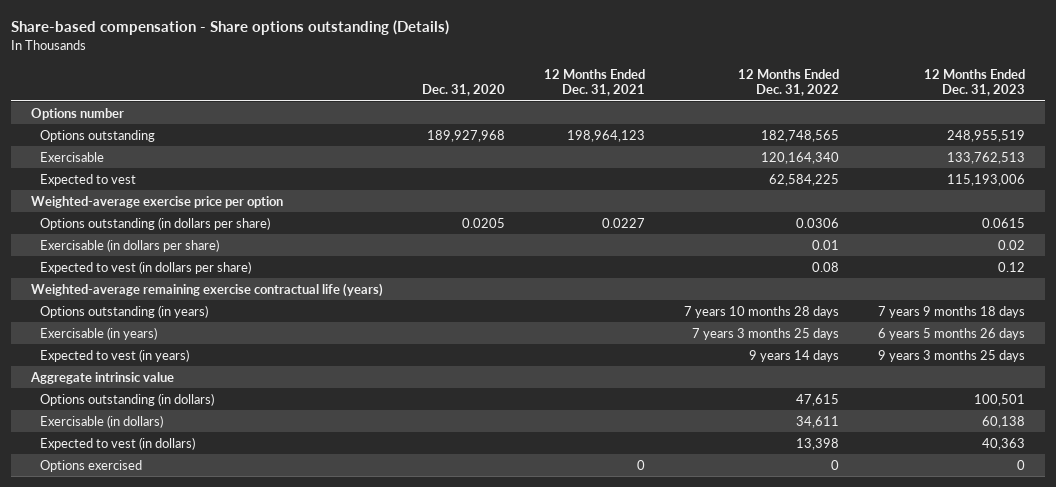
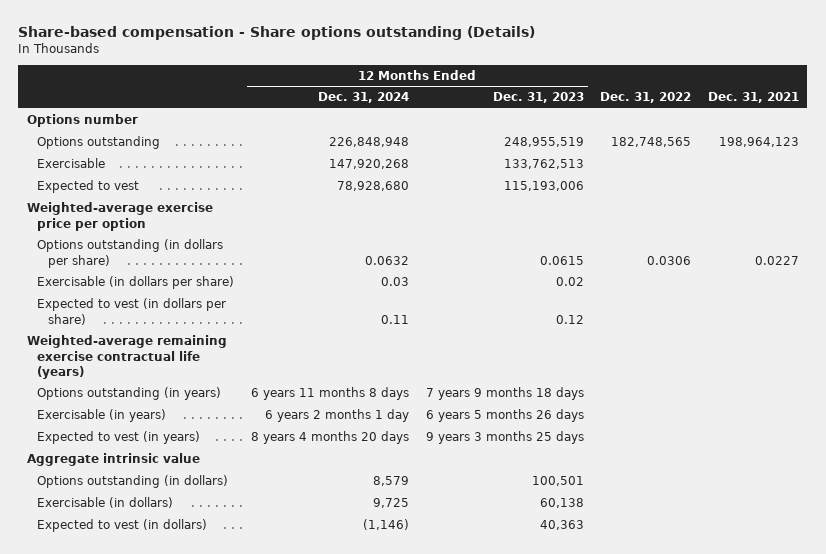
- | Dec. 31, 2020 | 12 Months Ended Dec. 31, 2021 | 12 Months Ended Dec. 31, 2022 | 12 Months Ended Dec. 31, 2023
+ | 12 Months Ended Dec. 31, 2024 | 12 Months Ended Dec. 31, 2023 | Dec. 31, 2022 | Dec. 31, 2021
- Options exercised | | 0 | 0 | 0

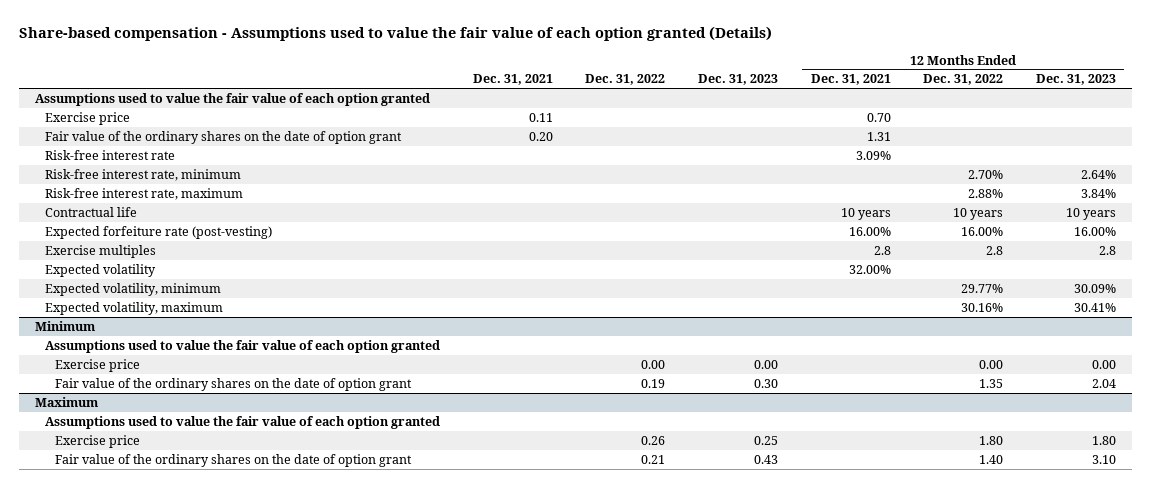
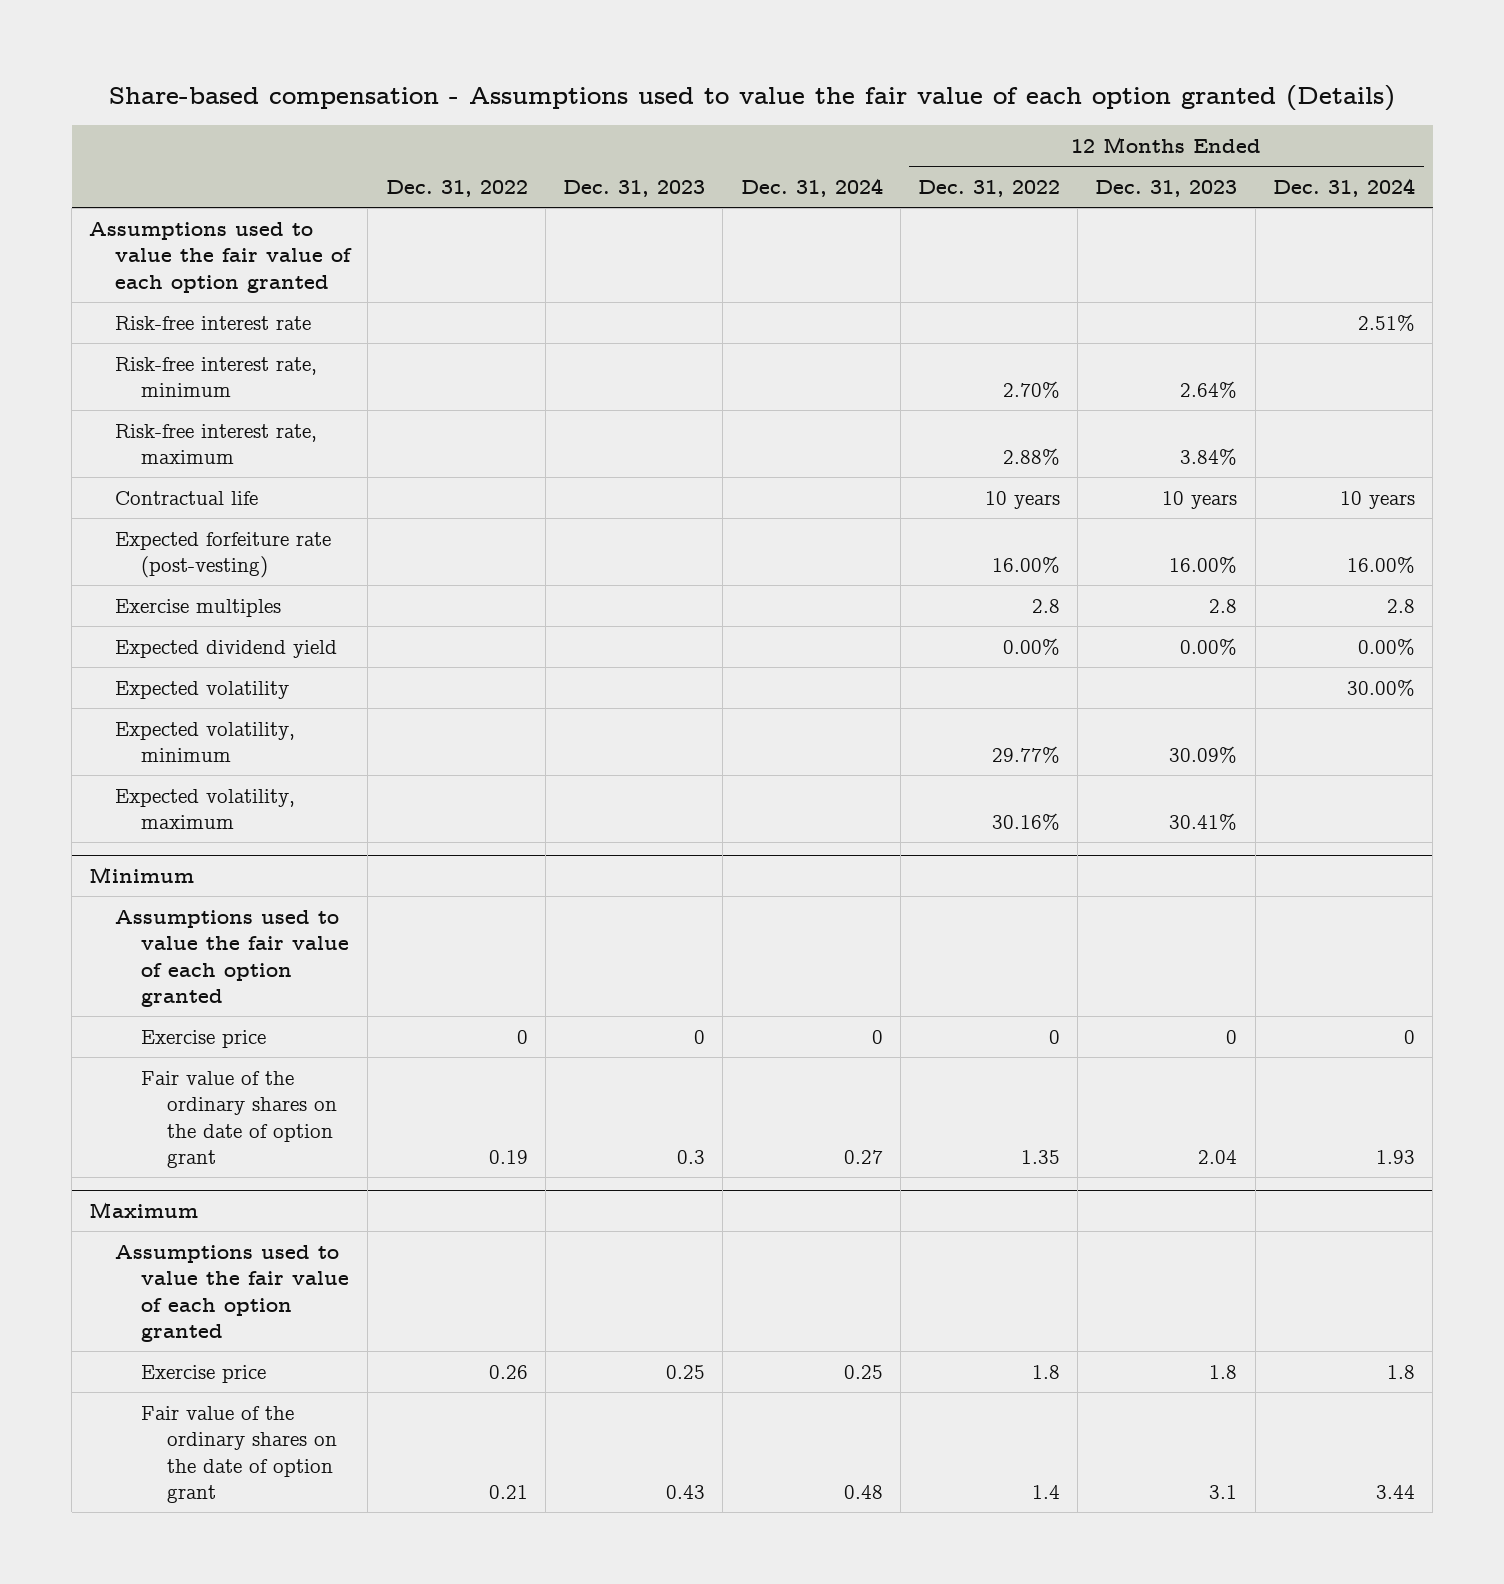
- | Dec. 31, 2021 | Dec. 31, 2022 | Dec. 31, 2023 | 12 Months Ended Dec. 31, 2021 | 12 Months Ended Dec. 31, 2022 | 12 Months Ended Dec. 31, 2023
+ | Dec. 31, 2022 | Dec. 31, 2023 | Dec. 31, 2024 | 12 Months Ended Dec. 31, 2022 | 12 Months Ended Dec. 31, 2023 | 12 Months Ended Dec. 31, 2024
- Exercise price | 0.11 | | | 0.70 | |
- Fair value of the ordinary shares on the date of option grant | 0.20 | | | 1.31 | |
+ Expected dividend yield | | | | 0.00% | 0.00% | 0.00%
@ Minimum
- Exercise price | | 0.00 | 0.00 | | 0.00 | 0.00
- Fair value of the ordinary shares on the date of option grant | | 0.19 | 0.30 | | 1.35 | 2.04
+ Exercise price | 0 | 0 | 0 | 0 | 0 | 0
+ Fair value of the ordinary shares on the date of option grant | 0.19 | 0.3 | 0.27 | 1.35 | 2.04 | 1.93
@ Maximum
- Exercise price | | 0.26 | 0.25 | | 1.80 | 1.80
- Fair value of the ordinary shares on the date of option grant | | 0.21 | 0.43 | | 1.40 | 3.10
+ Exercise price | 0.26 | 0.25 | 0.25 | 1.8 | 1.8 | 1.8
+ Fair value of the ordinary shares on the date of option grant | 0.21 | 0.43 | 0.48 | 1.4 | 3.1 | 3.44

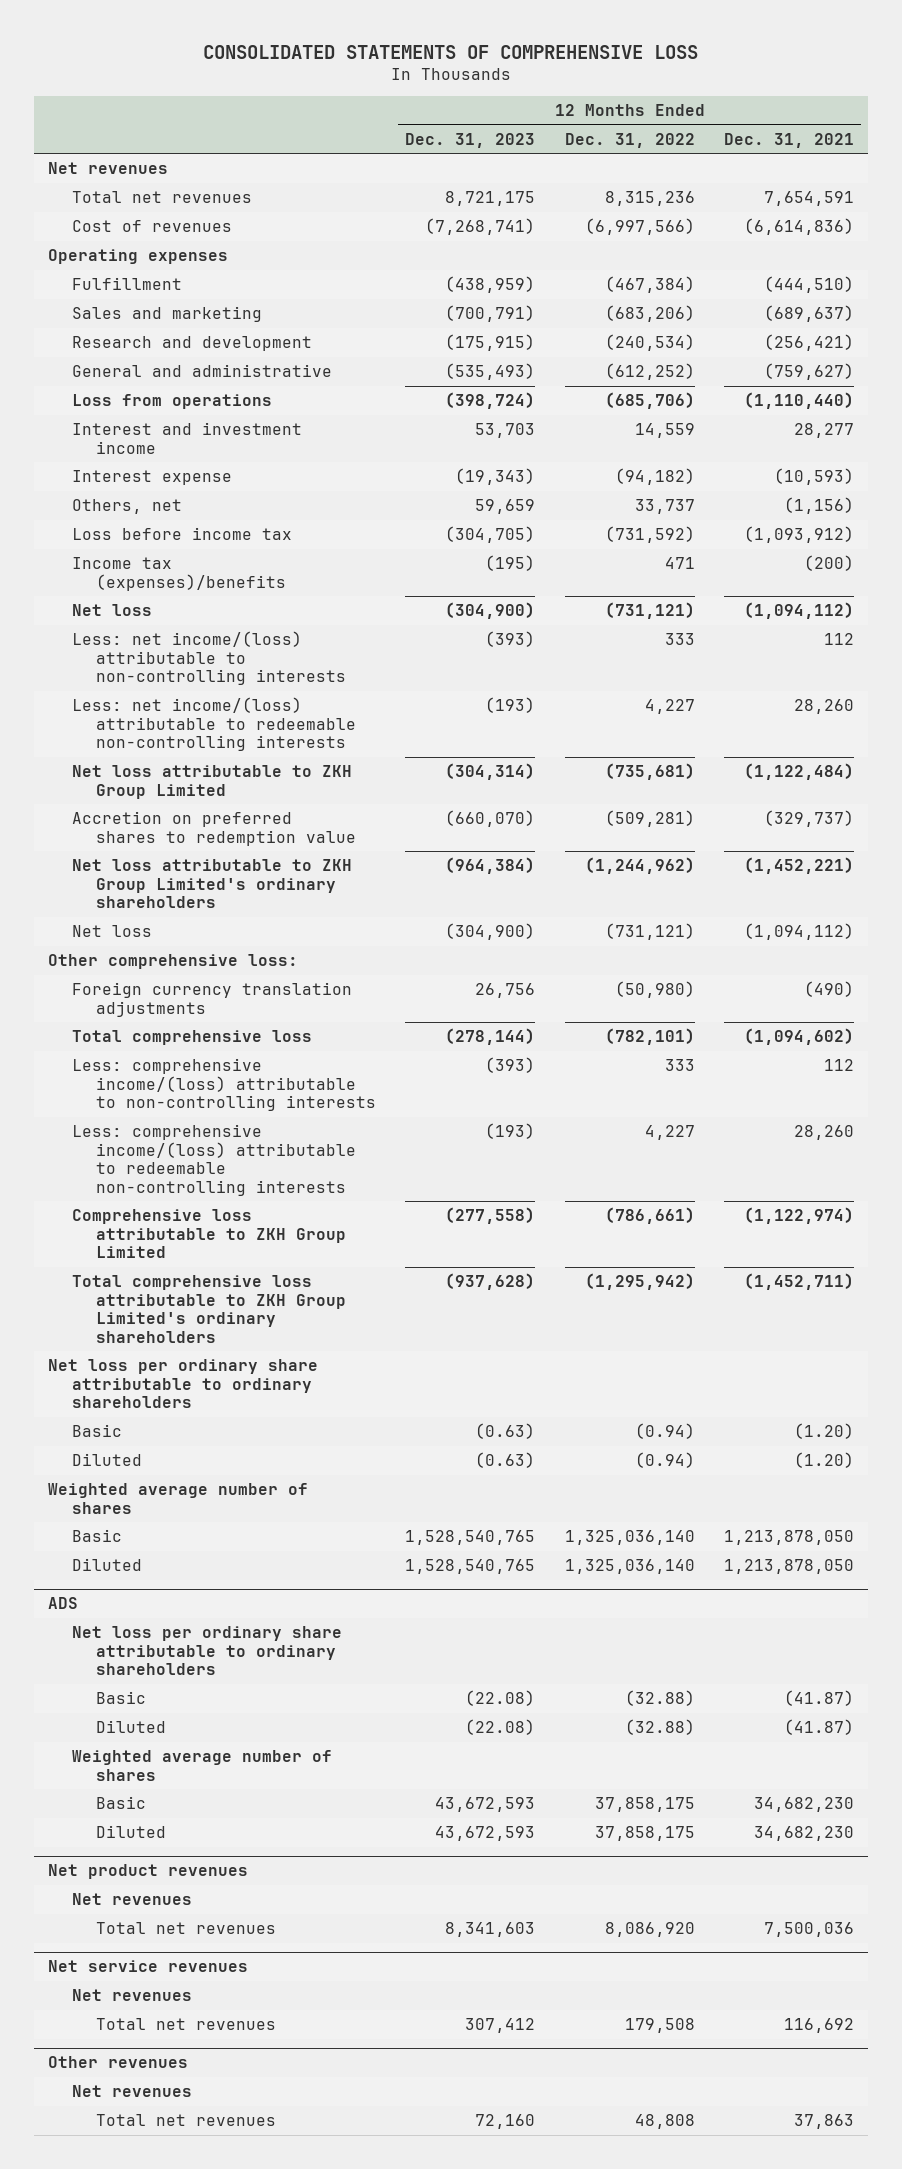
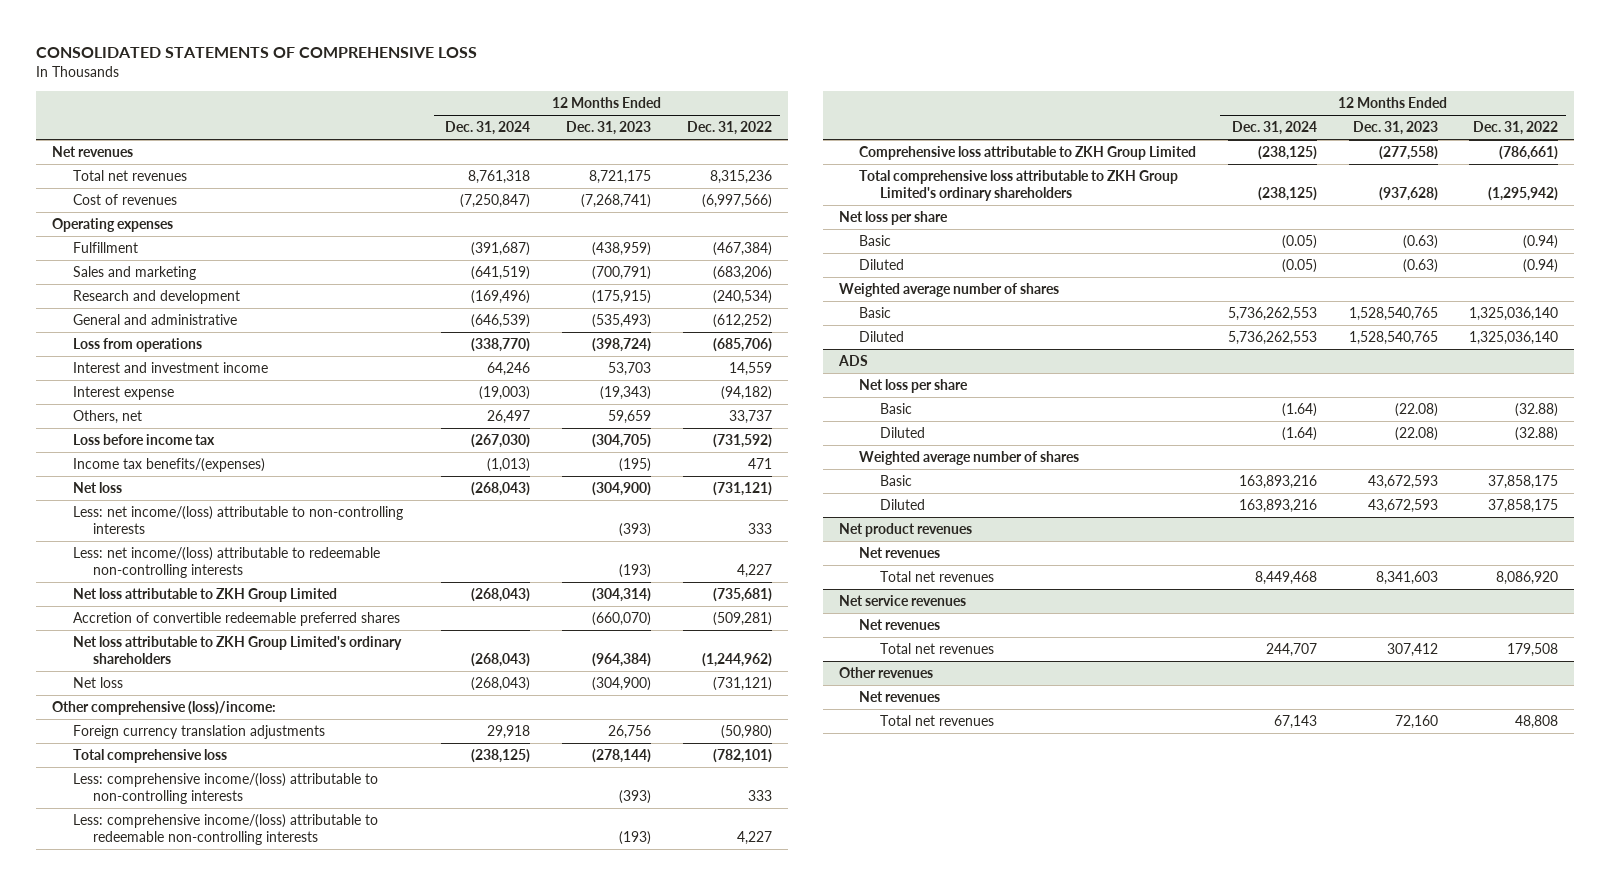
- | 12 Months Ended Dec. 31, 2023 | 12 Months Ended Dec. 31, 2022 | 12 Months Ended Dec. 31, 2021
+ | 12 Months Ended Dec. 31, 2024 | 12 Months Ended Dec. 31, 2023 | 12 Months Ended Dec. 31, 2022
- Income tax (expenses)/benefits | (195) | 471 | (200)
+ Income tax benefits/(expenses) | (1,013) | (195) | 471
- Accretion on preferred shares to redemption value | (660,070) | (509,281) | (329,737)
+ Accretion of convertible redeemable preferred shares | | (660,070) | (509,281)
- Other comprehensive loss:
+ Other comprehensive (loss)/income:
- Net loss per ordinary share attributable to ordinary shareholders
+ Net loss per share
@ ADS
- Net loss per ordinary share attributable to ordinary shareholders
+ Net loss per share

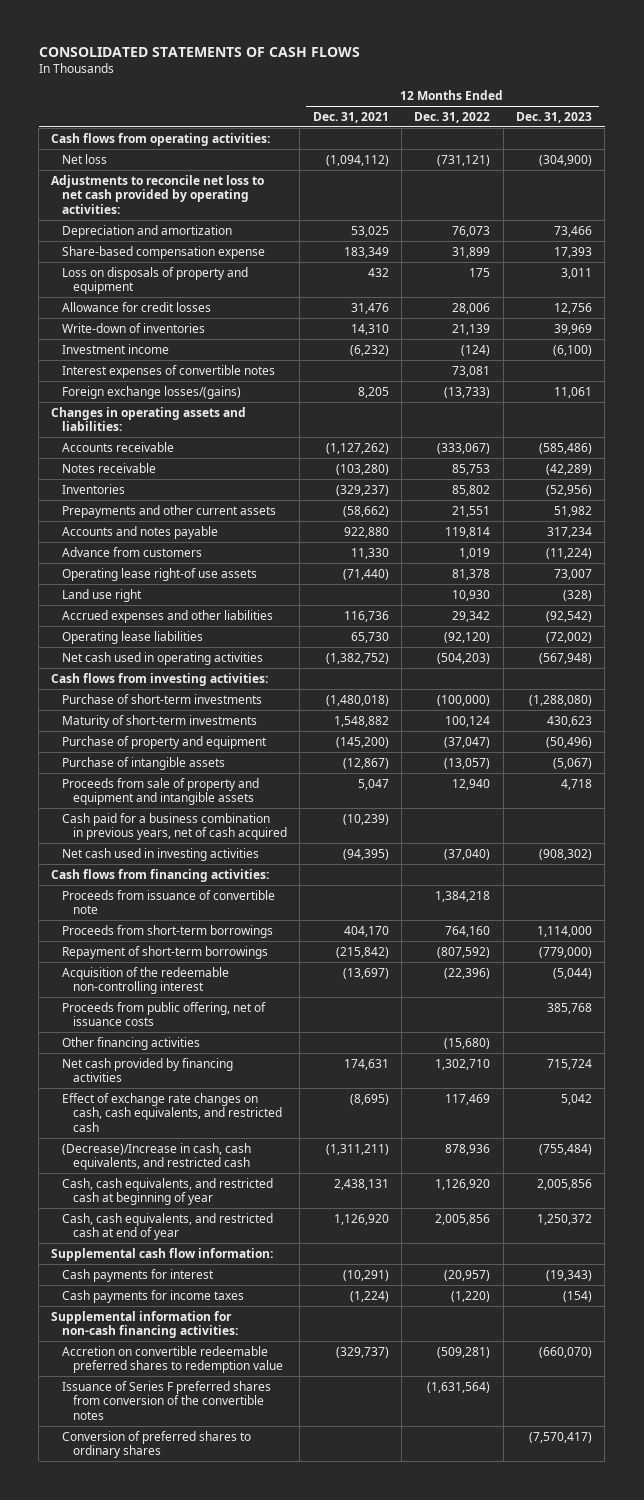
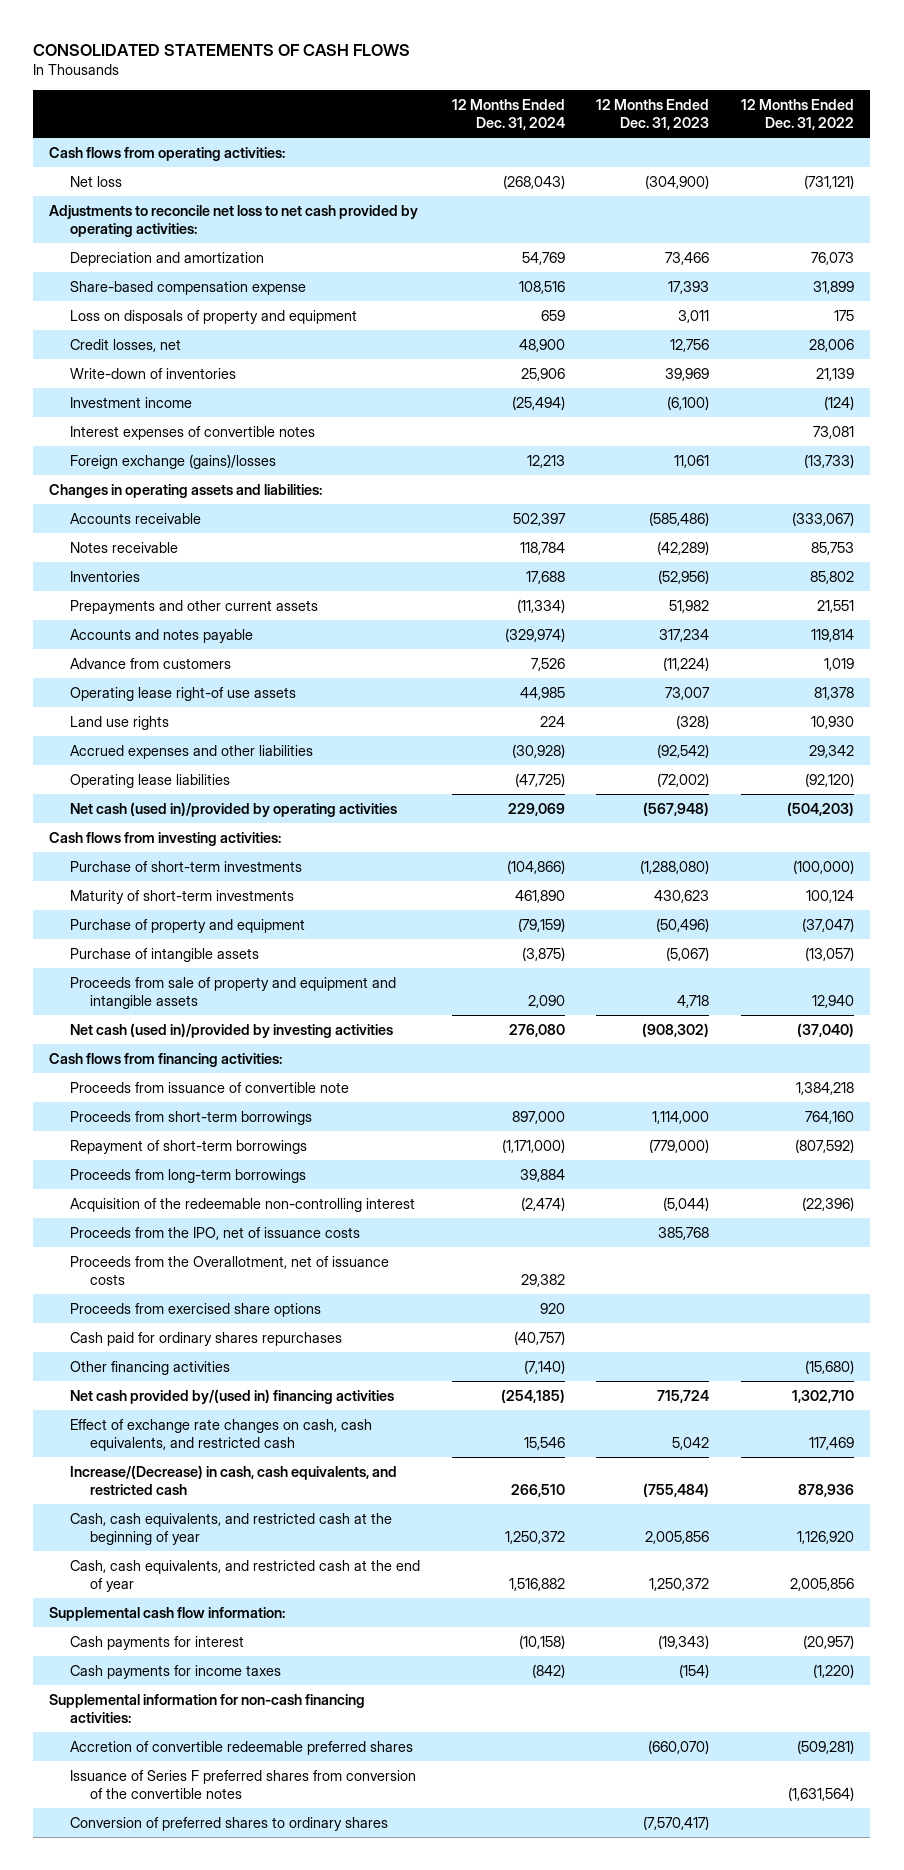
- | 12 Months Ended Dec. 31, 2021 | 12 Months Ended Dec. 31, 2022 | 12 Months Ended Dec. 31, 2023
+ | 12 Months Ended Dec. 31, 2024 | 12 Months Ended Dec. 31, 2023 | 12 Months Ended Dec. 31, 2022
- Allowance for credit losses | 31,476 | 28,006 | 12,756
+ Credit losses, net | 48,900 | 12,756 | 28,006
- Foreign exchange losses/(gains) | 8,205 | (13,733) | 11,061
+ Foreign exchange (gains)/losses | 12,213 | 11,061 | (13,733)
- Land use right | | 10,930 | (328)
+ Land use rights | 224 | (328) | 10,930
- Net cash used in operating activities | (1,382,752) | (504,203) | (567,948)
+ Net cash (used in)/provided by operating activities | 229,069 | (567,948) | (504,203)
- Cash paid for a business combination in previous years, net of cash acquired | (10,239) | |
- Net cash used in investing activities | (94,395) | (37,040) | (908,302)
+ Net cash (used in)/provided by investing activities | 276,080 | (908,302) | (37,040)
+ Proceeds from long-term borrowings | 39,884 | |
- Proceeds from public offering, net of issuance costs | | | 385,768
+ Proceeds from the IPO, net of issuance costs | | 385,768 |
+ Proceeds from the Overallotment, net of issuance costs | 29,382 | |
+ Proceeds from exercised share options | 920 | |
+ Cash paid for ordinary shares repurchases | (40,757) | |
- Net cash provided by financing activities | 174,631 | 1,302,710 | 715,724
+ Net cash provided by/(used in) financing activities | (254,185) | 715,724 | 1,302,710
- (Decrease)/Increase in cash, cash equivalents, and restricted cash | (1,311,211) | 878,936 | (755,484)
- Cash, cash equivalents, and restricted cash at beginning of year | 2,438,131 | 1,126,920 | 2,005,856
- Cash, cash equivalents, and restricted cash at end of year | 1,126,920 | 2,005,856 | 1,250,372
+ Increase/(Decrease) in cash, cash equivalents, and restricted cash | 266,510 | (755,484) | 878,936
+ Cash, cash equivalents, and restricted cash at the beginning of year | 1,250,372 | 2,005,856 | 1,126,920
+ Cash, cash equivalents, and restricted cash at the end of year | 1,516,882 | 1,250,372 | 2,005,856
- Accretion on convertible redeemable preferred shares to redemption value | (329,737) | (509,281) | (660,070)
+ Accretion of convertible redeemable preferred shares | | (660,070) | (509,281)

